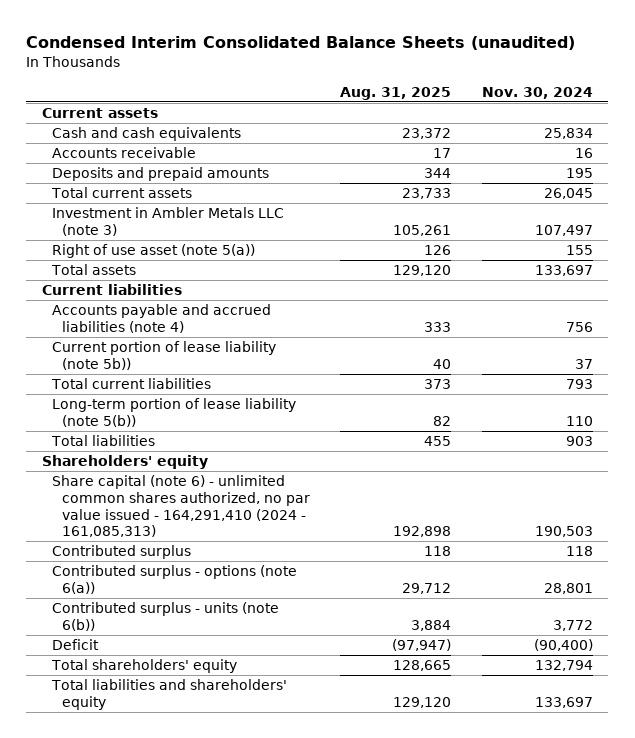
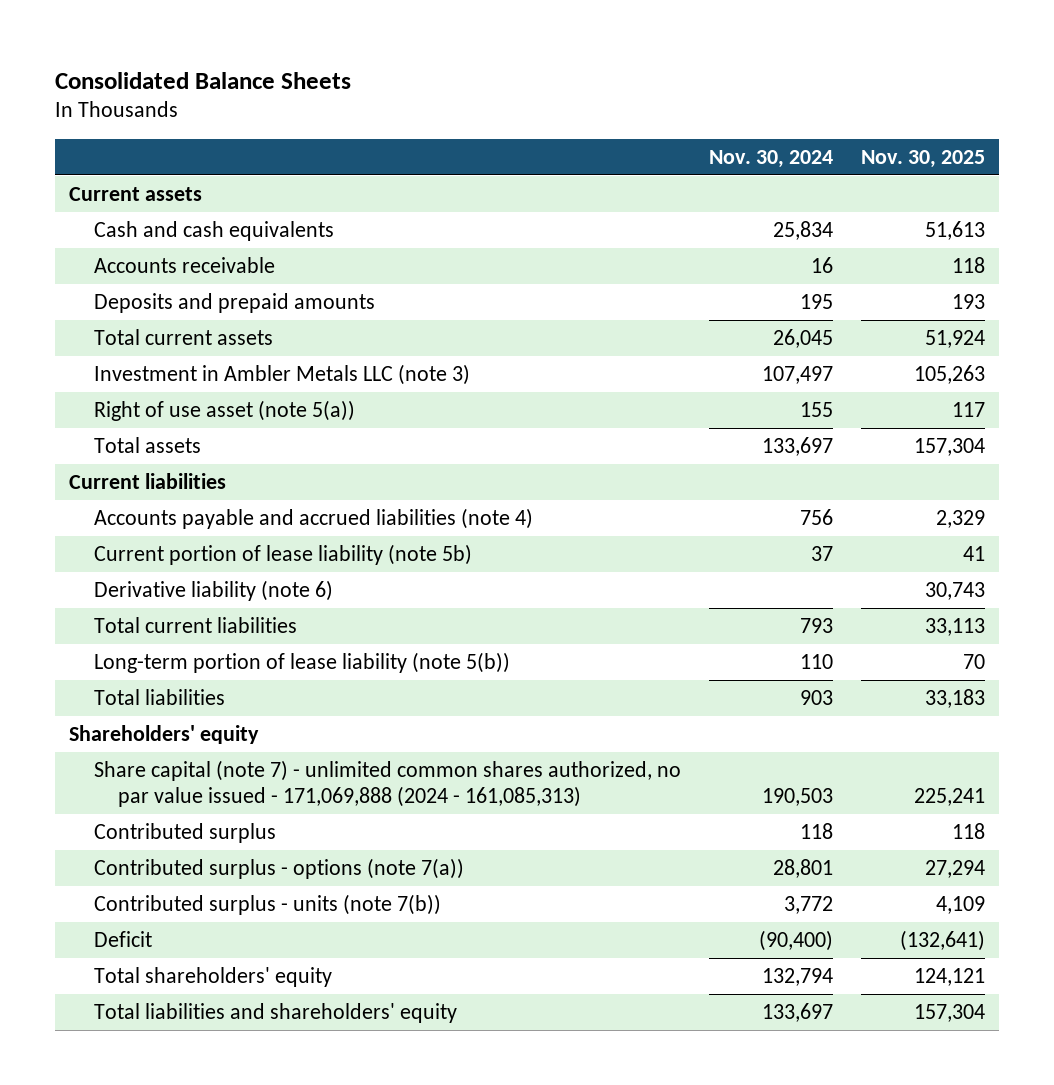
- Condensed Interim Consolidated Balance Sheets (unaudited)
+ Consolidated Balance Sheets
- | Aug. 31, 2025 | Nov. 30, 2024
+ | Nov. 30, 2024 | Nov. 30, 2025
- Current portion of lease liability (note 5b)) | 40 | 37
+ Current portion of lease liability (note 5b) | 37 | 41
+ Derivative liability (note 6) | | 30,743
- Share capital (note 6) - unlimited common shares authorized, no par value issued - 164,291,410 (2024 - 161,085,313) | 192,898 | 190,503
+ Share capital (note 7) - unlimited common shares authorized, no par value issued - 171,069,888 (2024 - 161,085,313) | 190,503 | 225,241
- Contributed surplus - options (note 6(a)) | 29,712 | 28,801
- Contributed surplus - units (note 6(b)) | 3,884 | 3,772
+ Contributed surplus - options (note 7(a)) | 28,801 | 27,294
+ Contributed surplus - units (note 7(b)) | 3,772 | 4,109

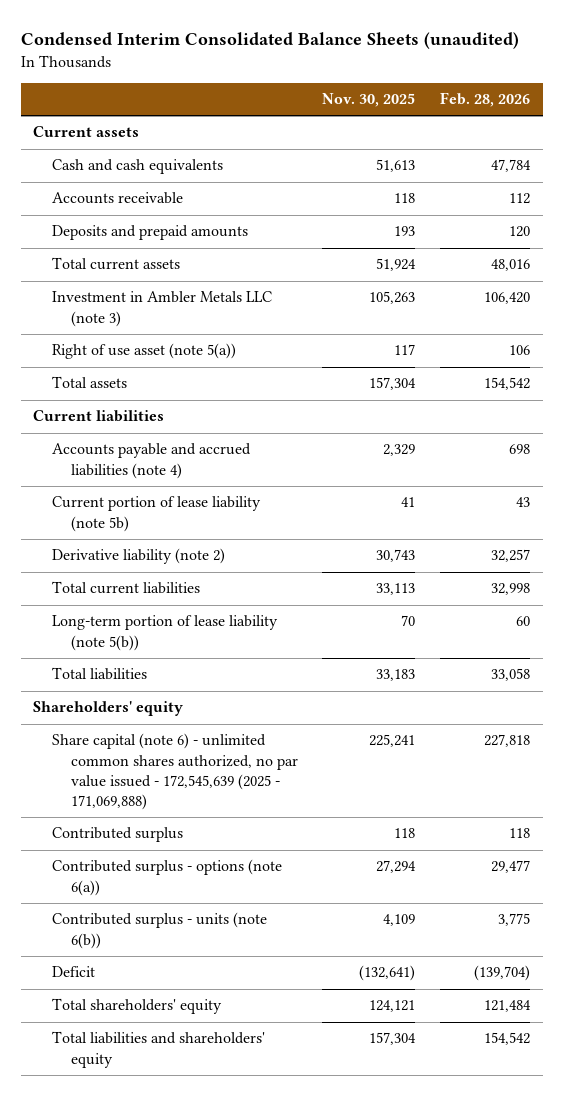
- Consolidated Balance Sheets
+ Condensed Interim Consolidated Balance Sheets (unaudited)
- | Nov. 30, 2024 | Nov. 30, 2025
+ | Nov. 30, 2025 | Feb. 28, 2026
- Derivative liability (note 6) | | 30,743
+ Derivative liability (note 2) | 30,743 | 32,257
- Share capital (note 7) - unlimited common shares authorized, no par value issued - 171,069,888 (2024 - 161,085,313) | 190,503 | 225,241
+ Share capital (note 6) - unlimited common shares authorized, no par value issued - 172,545,639 (2025 - 171,069,888) | 225,241 | 227,818
- Contributed surplus - options (note 7(a)) | 28,801 | 27,294
- Contributed surplus - units (note 7(b)) | 3,772 | 4,109
+ Contributed surplus - options (note 6(a)) | 27,294 | 29,477
+ Contributed surplus - units (note 6(b)) | 4,109 | 3,775

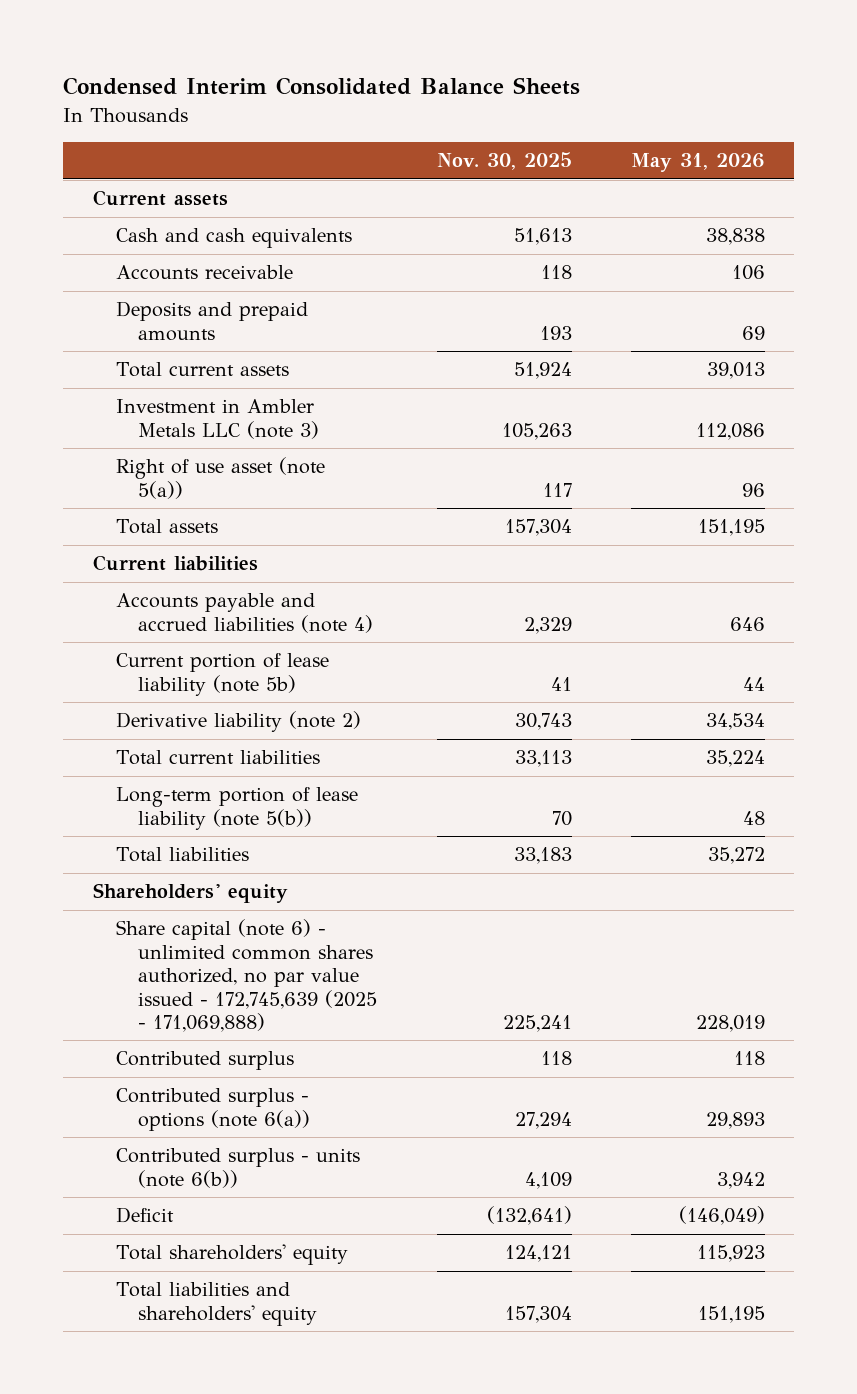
- Condensed Interim Consolidated Balance Sheets (unaudited)
+ Condensed Interim Consolidated Balance Sheets
- | Nov. 30, 2025 | Feb. 28, 2026
+ | Nov. 30, 2025 | May 31, 2026
- Share capital (note 6) - unlimited common shares authorized, no par value issued - 172,545,639 (2025 - 171,069,888) | 225,241 | 227,818
+ Share capital (note 6) - unlimited common shares authorized, no par value issued - 172,745,639 (2025 - 171,069,888) | 225,241 | 228,019

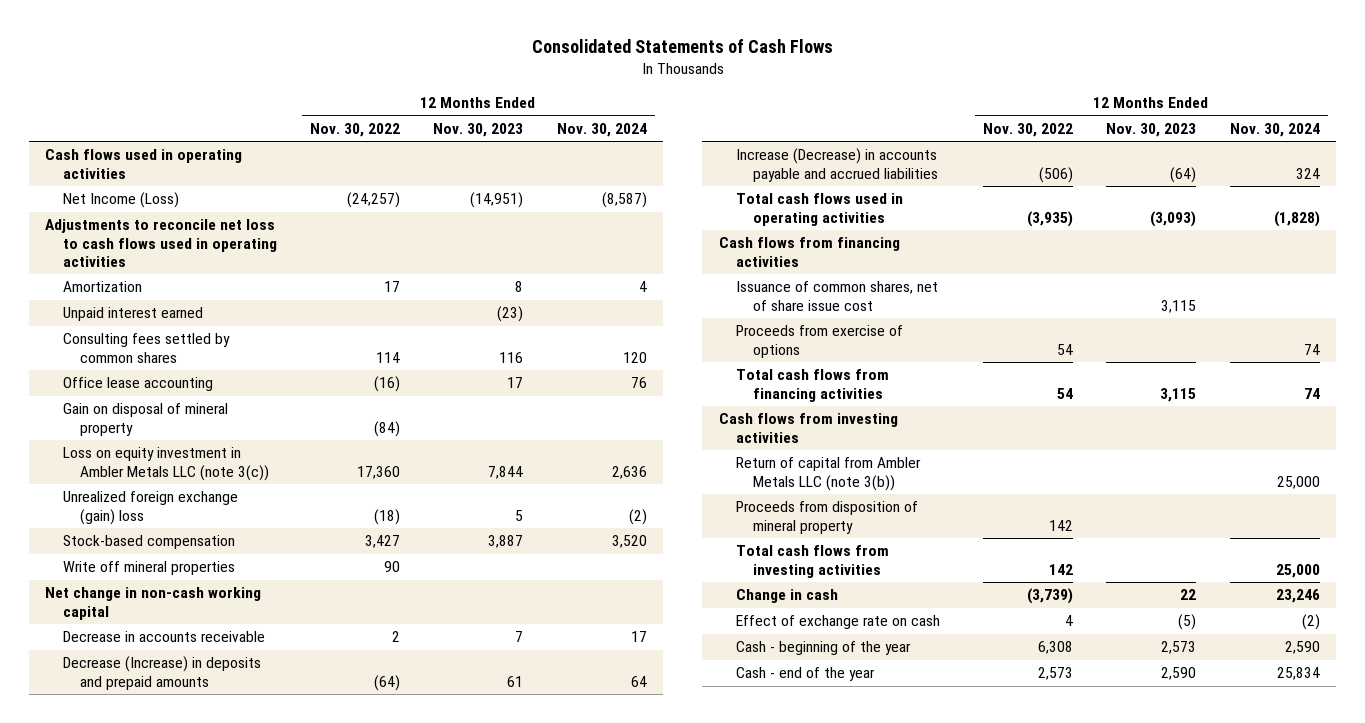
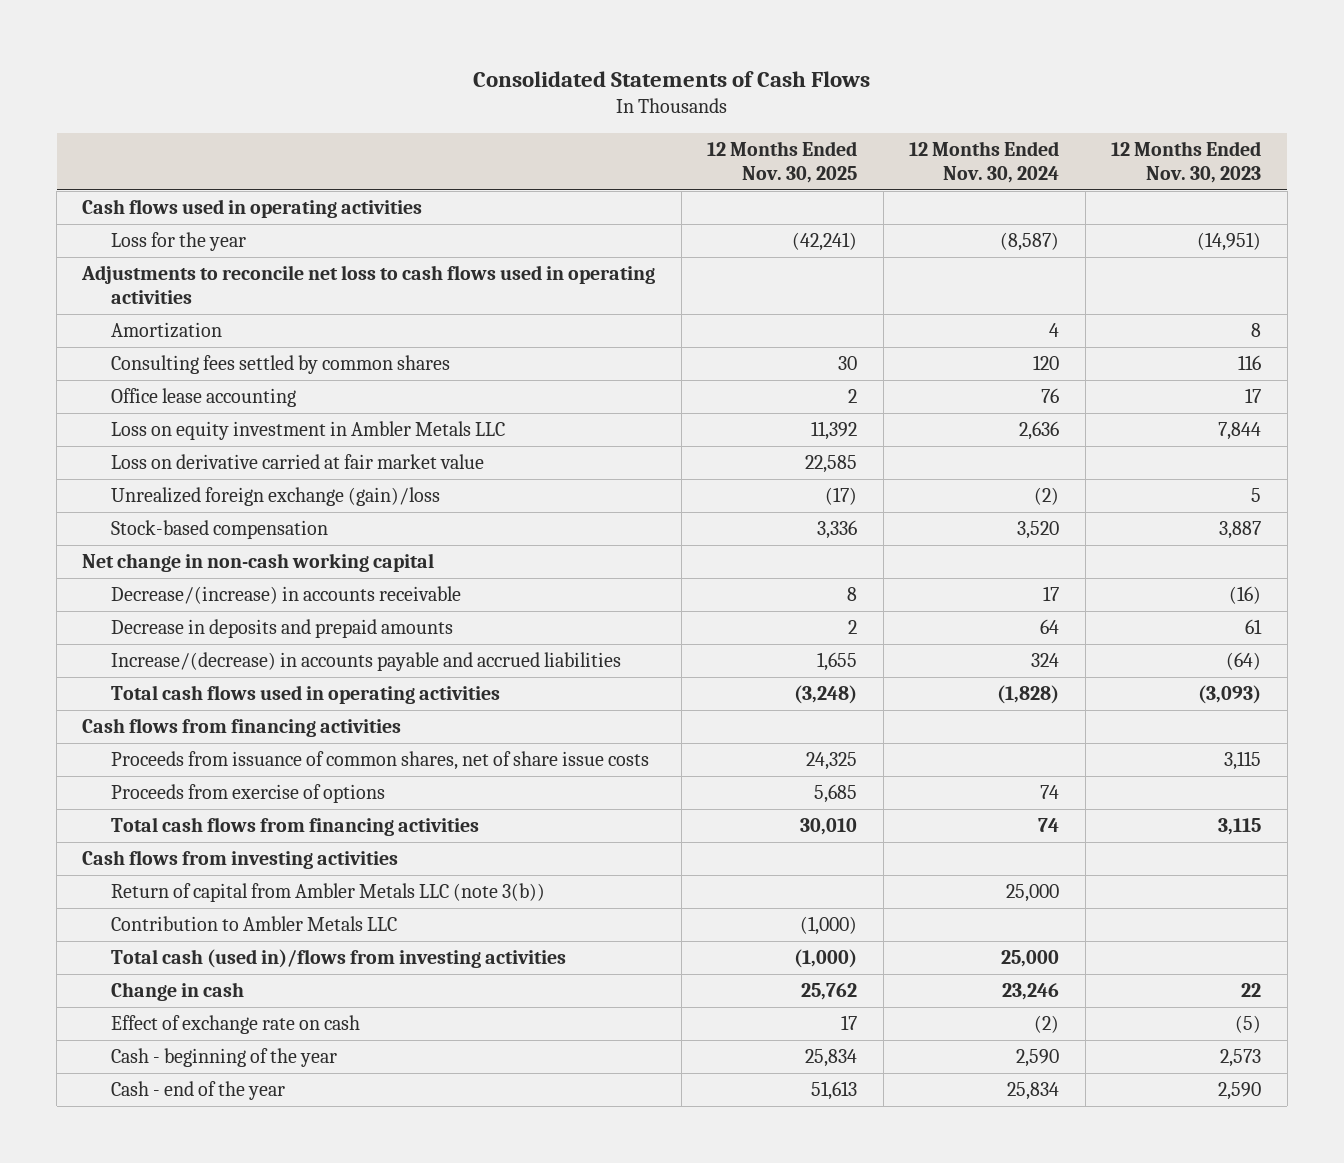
- | 12 Months Ended Nov. 30, 2022 | 12 Months Ended Nov. 30, 2023 | 12 Months Ended Nov. 30, 2024
+ | 12 Months Ended Nov. 30, 2025 | 12 Months Ended Nov. 30, 2024 | 12 Months Ended Nov. 30, 2023
- Net Income (Loss) | (24,257) | (14,951) | (8,587)
+ Loss for the year | (42,241) | (8,587) | (14,951)
- Unpaid interest earned | | (23) |
- Gain on disposal of mineral property | (84) | |
- Loss on equity investment in Ambler Metals LLC (note 3(c)) | 17,360 | 7,844 | 2,636
- Unrealized foreign exchange (gain) loss | (18) | 5 | (2)
+ Loss on equity investment in Ambler Metals LLC | 11,392 | 2,636 | 7,844
+ Loss on derivative carried at fair market value | 22,585 | |
+ Unrealized foreign exchange (gain)/loss | (17) | (2) | 5
- Write off mineral properties | 90 | |
- Decrease in accounts receivable | 2 | 7 | 17
- Decrease (Increase) in deposits and prepaid amounts | (64) | 61 | 64
- Increase (Decrease) in accounts payable and accrued liabilities | (506) | (64) | 324
+ Decrease/(increase) in accounts receivable | 8 | 17 | (16)
+ Decrease in deposits and prepaid amounts | 2 | 64 | 61
+ Increase/(decrease) in accounts payable and accrued liabilities | 1,655 | 324 | (64)
- Issuance of common shares, net of share issue cost | | 3,115 |
+ Proceeds from issuance of common shares, net of share issue costs | 24,325 | | 3,115
- Proceeds from disposition of mineral property | 142 | |
- Total cash flows from investing activities | 142 | | 25,000
+ Contribution to Ambler Metals LLC | (1,000) | |
+ Total cash (used in)/flows from investing activities | (1,000) | 25,000 |

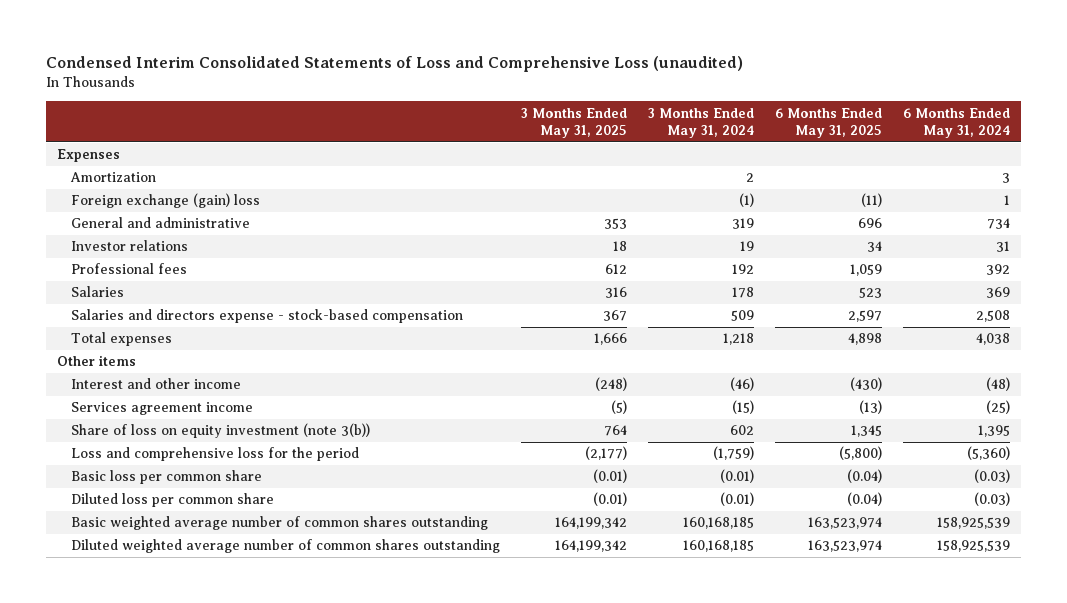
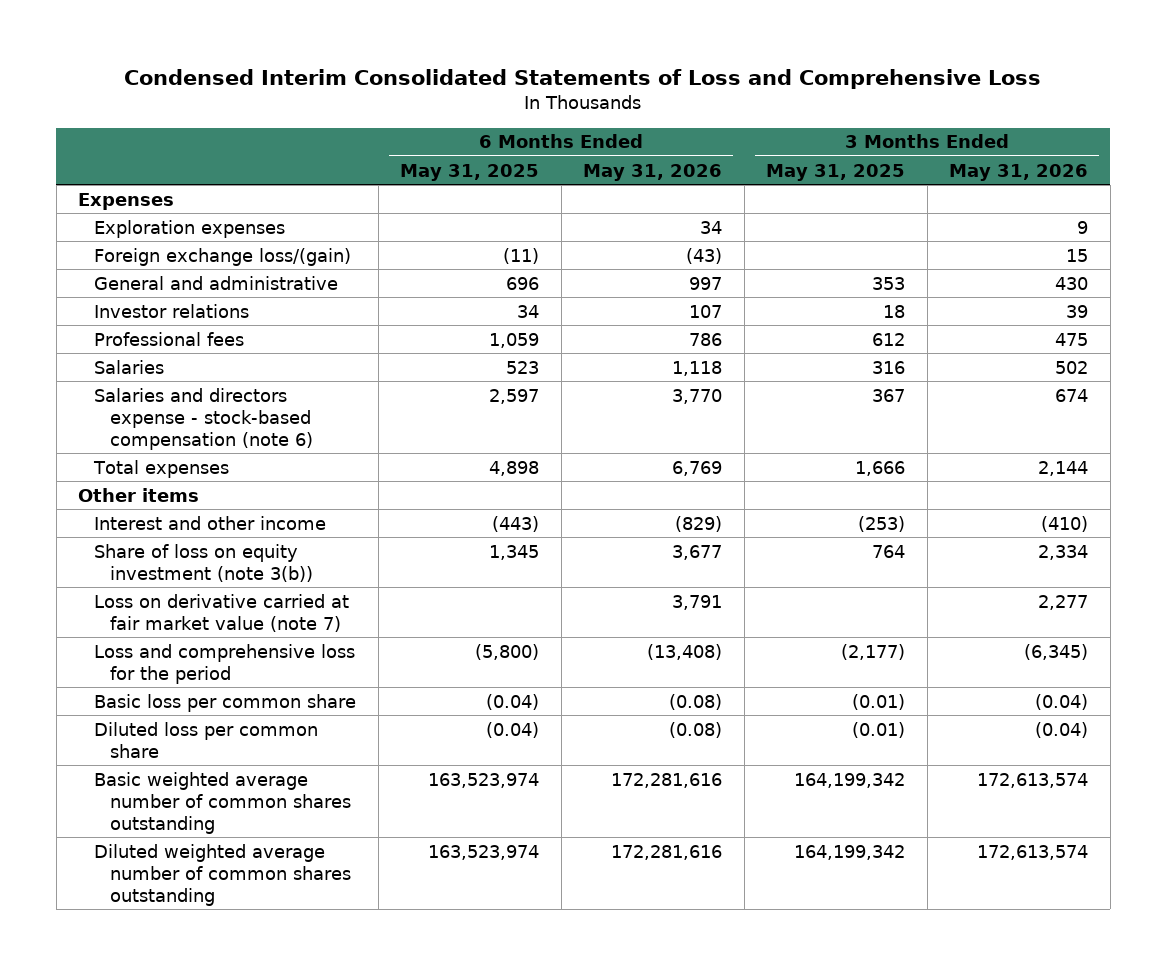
- Condensed Interim Consolidated Statements of Loss and Comprehensive Loss (unaudited)
+ Condensed Interim Consolidated Statements of Loss and Comprehensive Loss
- | 3 Months Ended May 31, 2025 | 3 Months Ended May 31, 2024 | 6 Months Ended May 31, 2025 | 6 Months Ended May 31, 2024
+ | 6 Months Ended May 31, 2025 | 6 Months Ended May 31, 2026 | 3 Months Ended May 31, 2025 | 3 Months Ended May 31, 2026
- Amortization | | 2 | | 3
- Foreign exchange (gain) loss | | (1) | (11) | 1
+ Exploration expenses | | 34 | | 9
+ Foreign exchange loss/(gain) | (11) | (43) | | 15
- Salaries and directors expense - stock-based compensation | 367 | 509 | 2,597 | 2,508
+ Salaries and directors expense - stock-based compensation (note 6) | 2,597 | 3,770 | 367 | 674
- Interest and other income | (248) | (46) | (430) | (48)
- Services agreement income | (5) | (15) | (13) | (25)
+ Interest and other income | (443) | (829) | (253) | (410)
+ Loss on derivative carried at fair market value (note 7) | | 3,791 | | 2,277

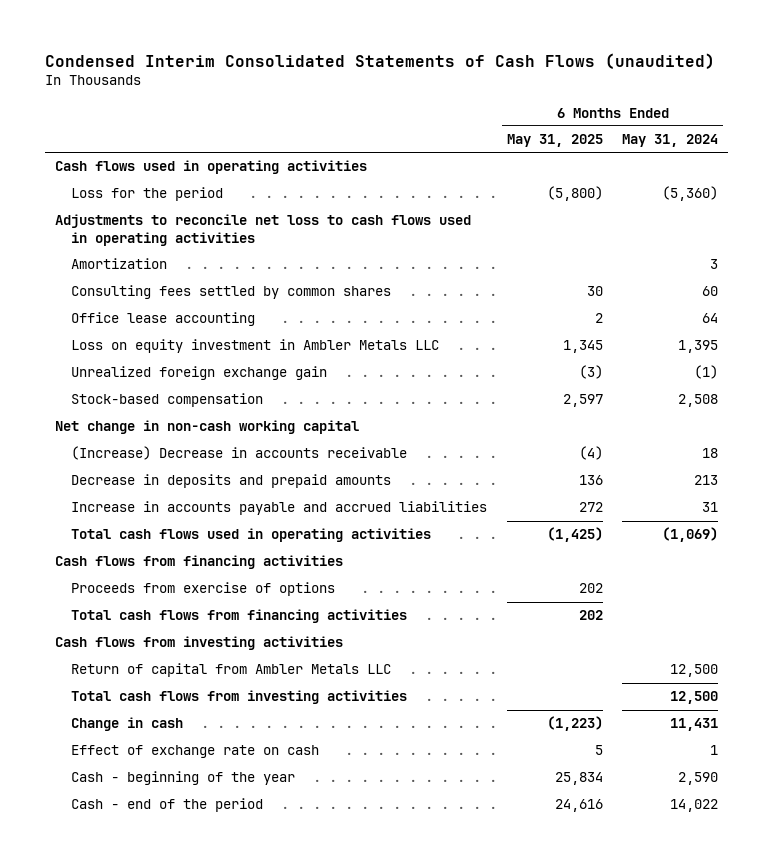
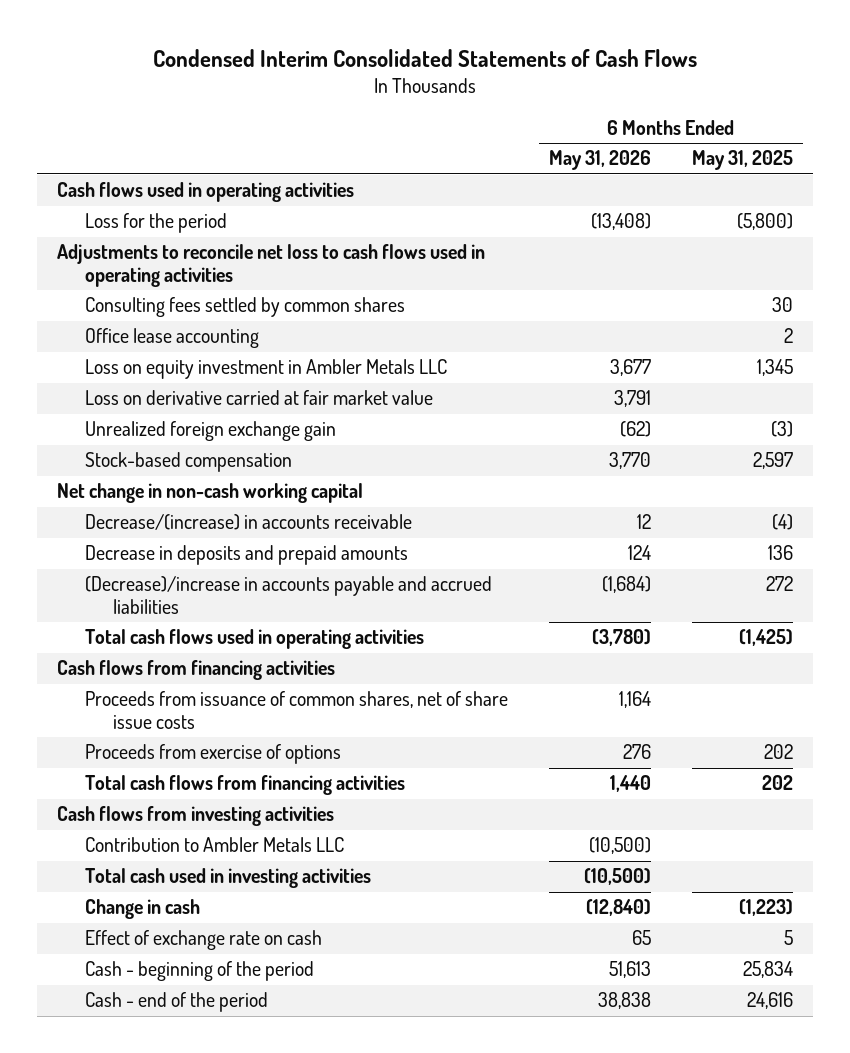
- Condensed Interim Consolidated Statements of Cash Flows (unaudited)
+ Condensed Interim Consolidated Statements of Cash Flows
- | 6 Months Ended May 31, 2025 | 6 Months Ended May 31, 2024
+ | 6 Months Ended May 31, 2026 | 6 Months Ended May 31, 2025
- Amortization | | 3
+ Loss on derivative carried at fair market value | 3,791 |
- (Increase) Decrease in accounts receivable | (4) | 18
+ Decrease/(increase) in accounts receivable | 12 | (4)
- Increase in accounts payable and accrued liabilities | 272 | 31
+ (Decrease)/increase in accounts payable and accrued liabilities | (1,684) | 272
+ Proceeds from issuance of common shares, net of share issue costs | 1,164 |
- Return of capital from Ambler Metals LLC | | 12,500
- Total cash flows from investing activities | | 12,500
+ Contribution to Ambler Metals LLC | (10,500) |
+ Total cash used in investing activities | (10,500) |
- Cash - beginning of the year | 25,834 | 2,590
+ Cash - beginning of the period | 51,613 | 25,834

